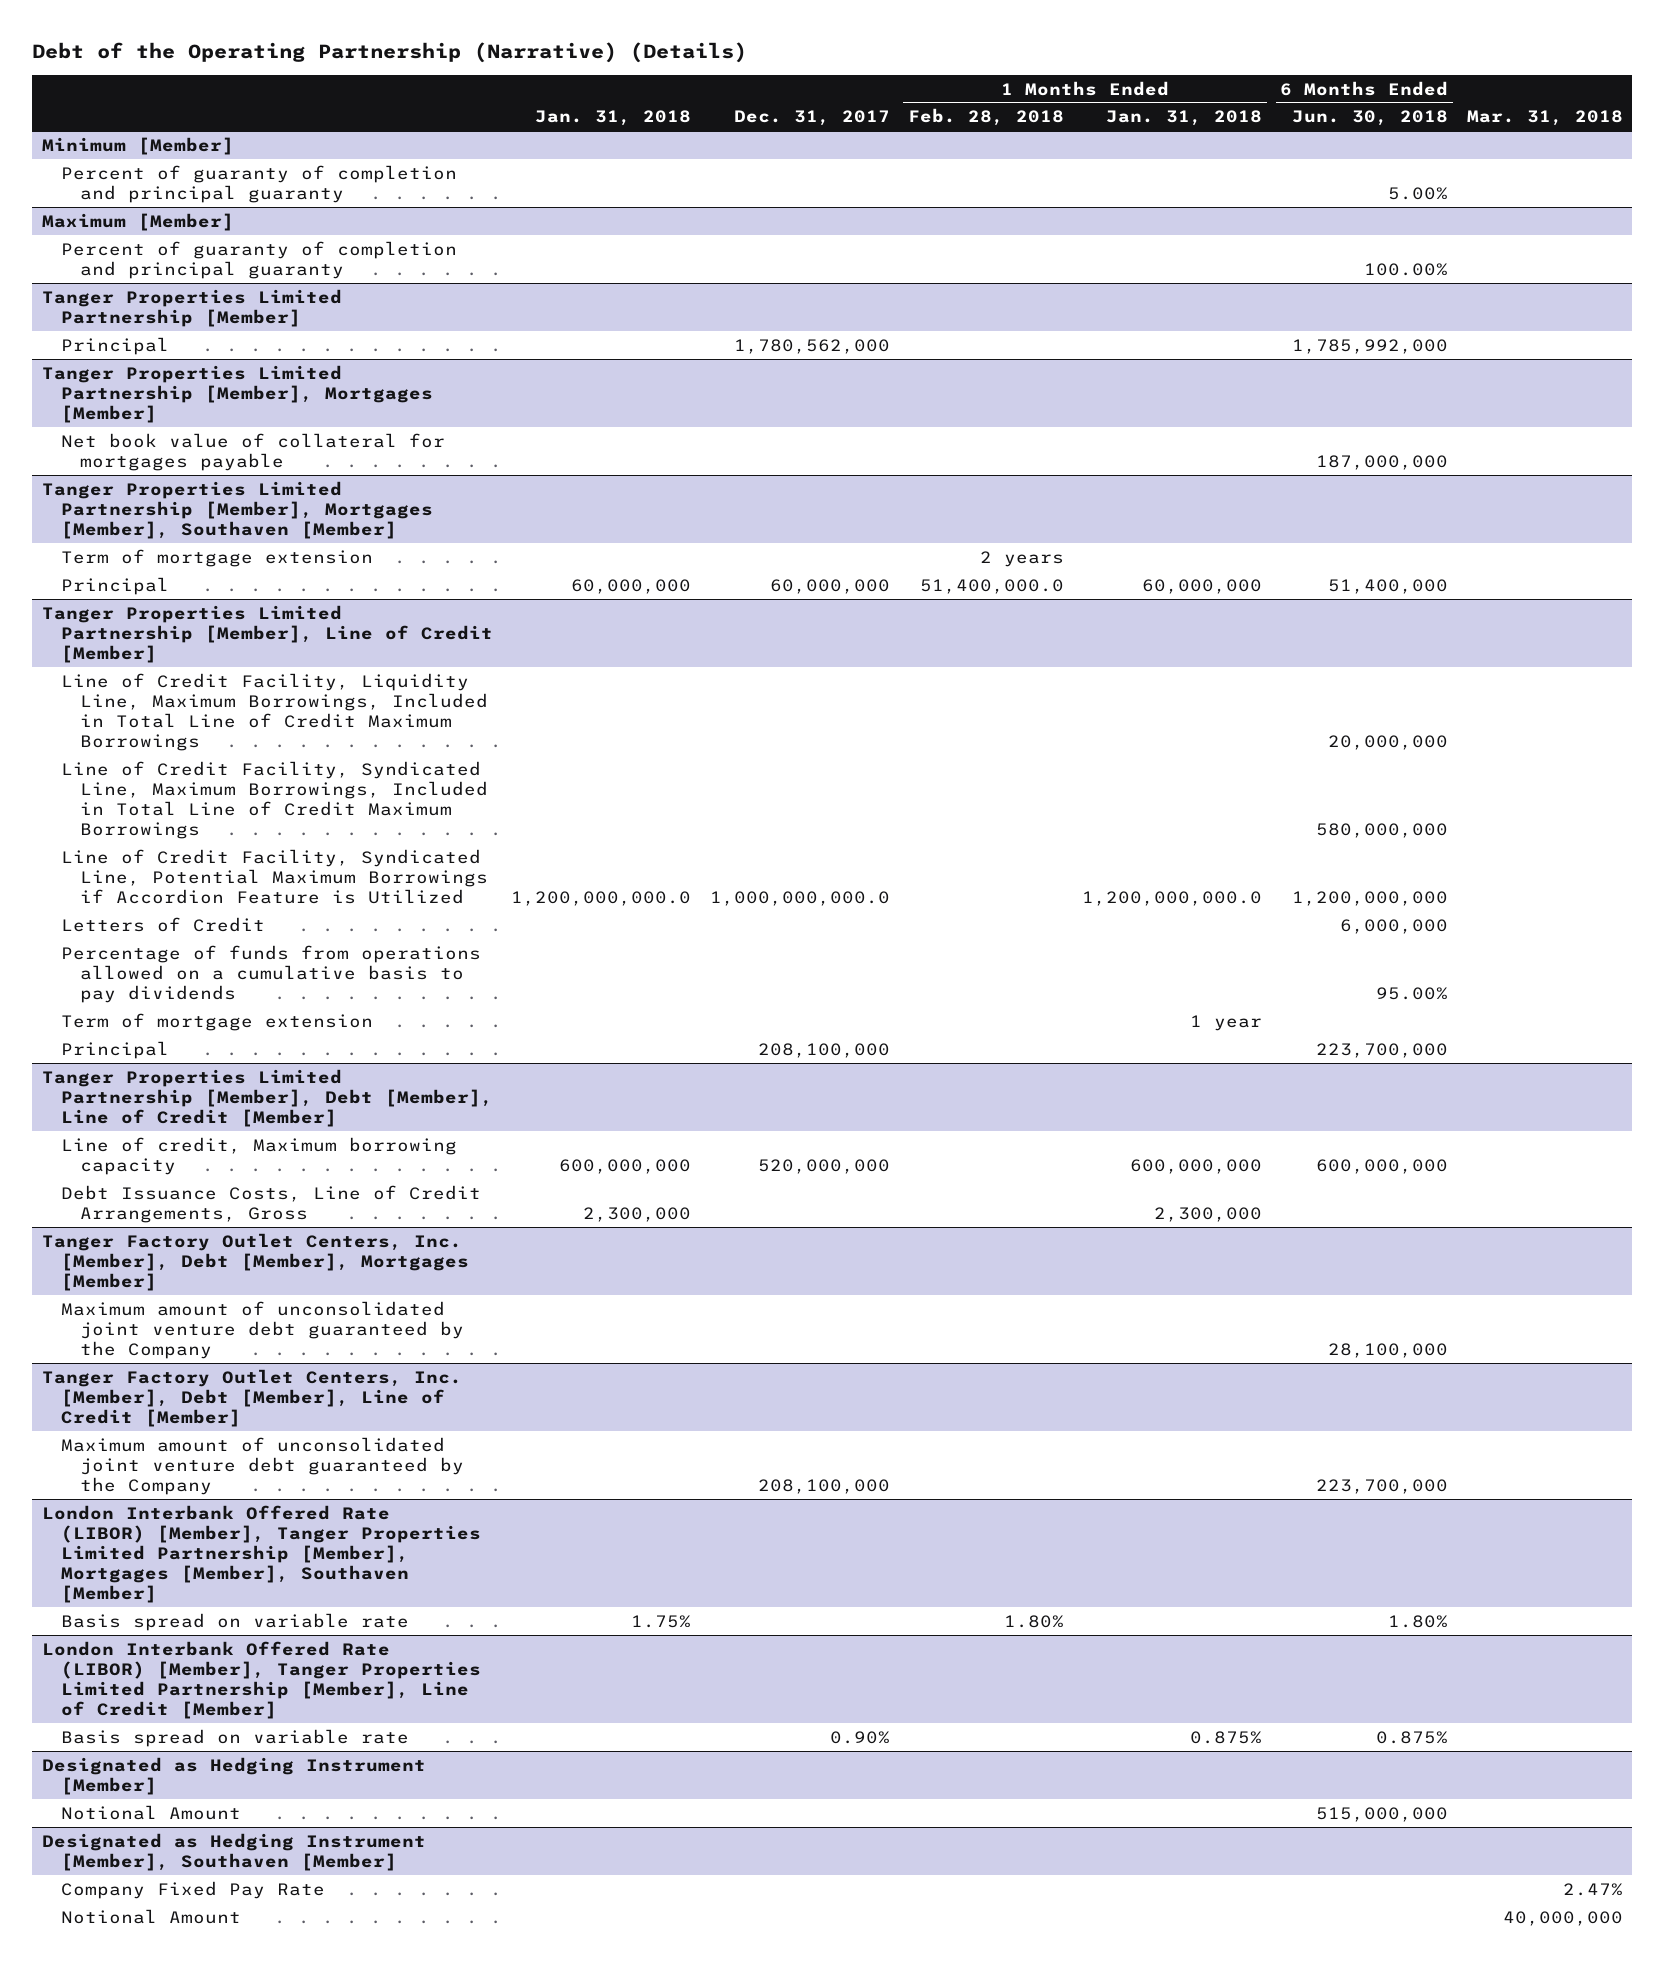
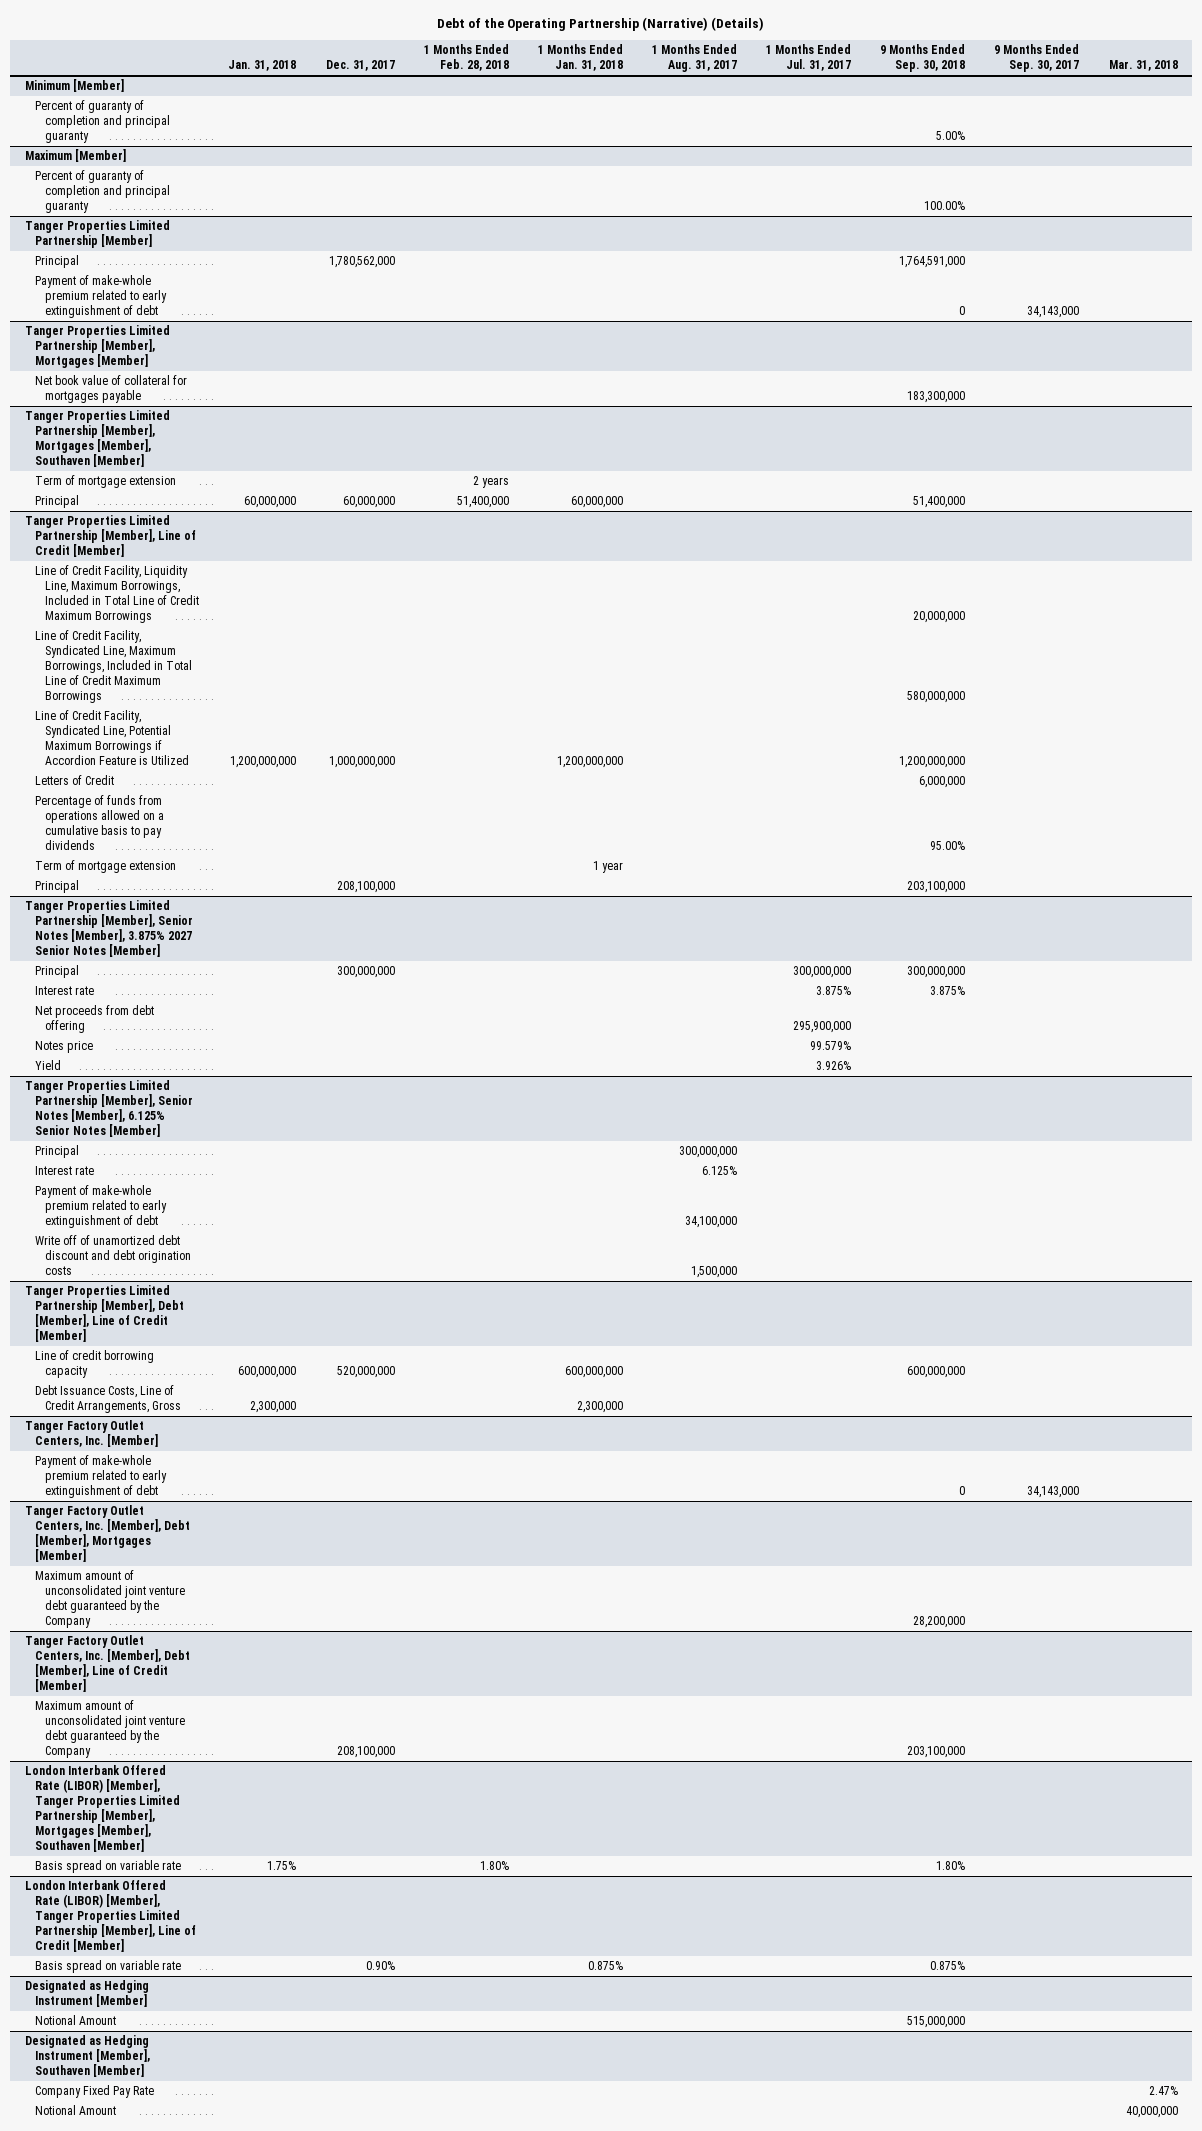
- | Jan. 31, 2018 | Dec. 31, 2017 | 1 Months Ended Feb. 28, 2018 | 1 Months Ended Jan. 31, 2018 | 6 Months Ended Jun. 30, 2018 | Mar. 31, 2018
+ | Jan. 31, 2018 | Dec. 31, 2017 | 1 Months Ended Feb. 28, 2018 | 1 Months Ended Jan. 31, 2018 | 1 Months Ended Aug. 31, 2017 | 1 Months Ended Jul. 31, 2017 | 9 Months Ended Sep. 30, 2018 | 9 Months Ended Sep. 30, 2017 | Mar. 31, 2018
@ Tanger Properties Limited Partnership [Member]
+ Payment of make-whole premium related to early extinguishment of debt | | | | | | | 0 | 34,143,000 |
@ Tanger Properties Limited Partnership [Member], Mortgages [Member], Southaven [Member]
- Principal | 60,000,000 | 60,000,000 | 51,400,000.0 | 60,000,000 | 51,400,000 |
+ Principal | 60,000,000 | 60,000,000 | 51,400,000 | 60,000,000 | | | 51,400,000 | |
@ Tanger Properties Limited Partnership [Member], Line of Credit [Member]
- Line of Credit Facility, Syndicated Line, Potential Maximum Borrowings if Accordion Feature is Utilized | 1,200,000,000.0 | 1,000,000,000.0 | | 1,200,000,000.0 | 1,200,000,000 |
+ Line of Credit Facility, Syndicated Line, Potential Maximum Borrowings if Accordion Feature is Utilized | 1,200,000,000 | 1,000,000,000 | | 1,200,000,000 | | | 1,200,000,000 | |
+ Tanger Properties Limited Partnership [Member], Senior Notes [Member], 3.875% 2027 Senior Notes [Member]
+ Principal | | 300,000,000 | | | | 300,000,000 | 300,000,000 | |
+ Interest rate | | | | | | 3.875% | 3.875% | |
+ Net proceeds from debt offering | | | | | | 295,900,000 | | |
+ Notes price | | | | | | 99.579% | | |
+ Yield | | | | | | 3.926% | | |
+ Tanger Properties Limited Partnership [Member], Senior Notes [Member], 6.125% Senior Notes [Member]
+ Principal | | | | | 300,000,000 | | | |
+ Interest rate | | | | | 6.125% | | | |
+ Payment of make-whole premium related to early extinguishment of debt | | | | | 34,100,000 | | | |
+ Write off of unamortized debt discount and debt origination costs | | | | | 1,500,000 | | | |
@ Tanger Properties Limited Partnership [Member], Debt [Member], Line of Credit [Member]
- Line of credit, Maximum borrowing capacity | 600,000,000 | 520,000,000 | | 600,000,000 | 600,000,000 |
+ Line of credit borrowing capacity | 600,000,000 | 520,000,000 | | 600,000,000 | | | 600,000,000 | |
+ Tanger Factory Outlet Centers, Inc. [Member]
+ Payment of make-whole premium related to early extinguishment of debt | | | | | | | 0 | 34,143,000 |

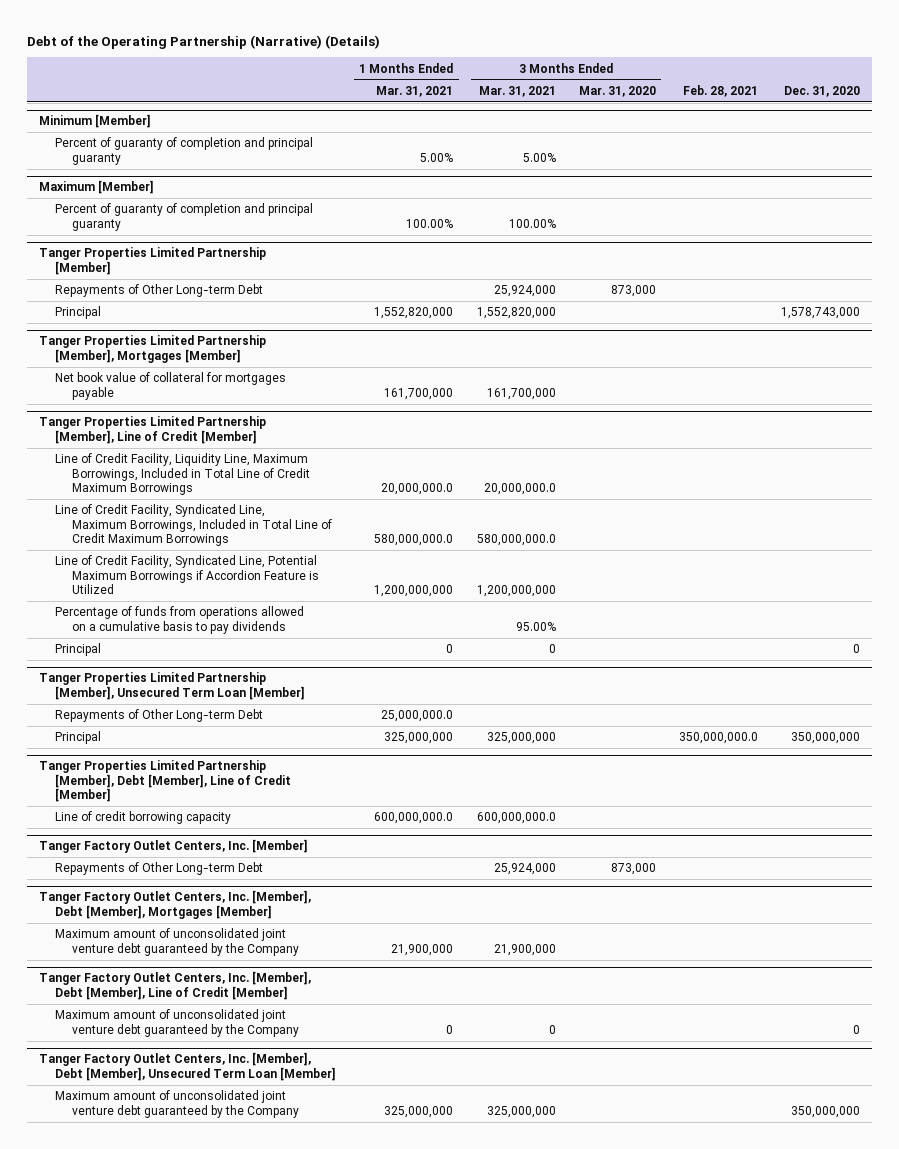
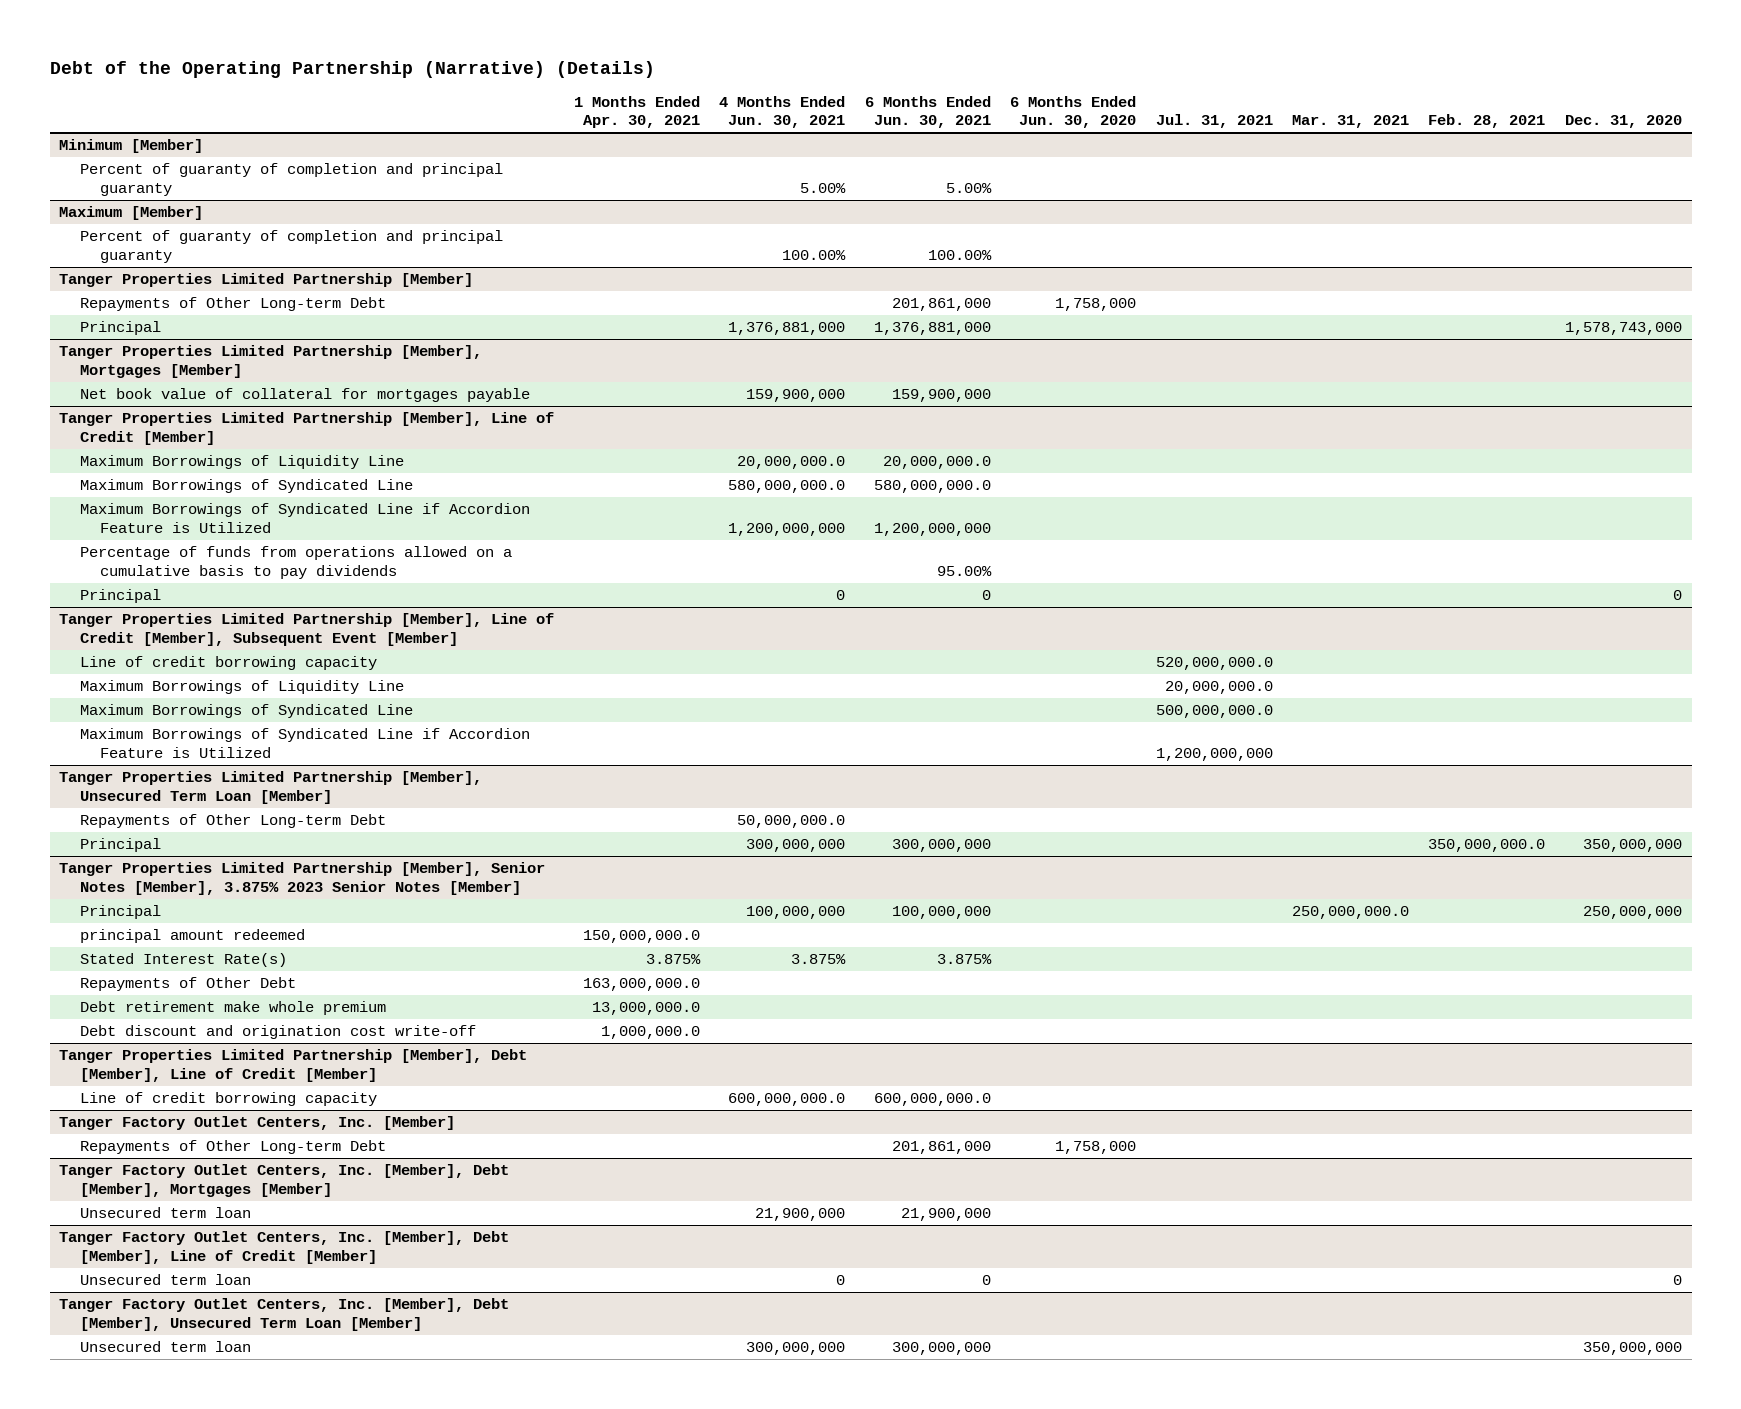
- | 1 Months Ended Mar. 31, 2021 | 3 Months Ended Mar. 31, 2021 | 3 Months Ended Mar. 31, 2020 | Feb. 28, 2021 | Dec. 31, 2020
+ | 1 Months Ended Apr. 30, 2021 | 4 Months Ended Jun. 30, 2021 | 6 Months Ended Jun. 30, 2021 | 6 Months Ended Jun. 30, 2020 | Jul. 31, 2021 | Mar. 31, 2021 | Feb. 28, 2021 | Dec. 31, 2020
@ Tanger Properties Limited Partnership [Member], Line of Credit [Member]
- Line of Credit Facility, Liquidity Line, Maximum Borrowings, Included in Total Line of Credit Maximum Borrowings | 20,000,000.0 | 20,000,000.0 | | |
- Line of Credit Facility, Syndicated Line, Maximum Borrowings, Included in Total Line of Credit Maximum Borrowings | 580,000,000.0 | 580,000,000.0 | | |
- Line of Credit Facility, Syndicated Line, Potential Maximum Borrowings if Accordion Feature is Utilized | 1,200,000,000 | 1,200,000,000 | | |
+ Maximum Borrowings of Liquidity Line | | 20,000,000.0 | 20,000,000.0 | | | | |
+ Maximum Borrowings of Syndicated Line | | 580,000,000.0 | 580,000,000.0 | | | | |
+ Maximum Borrowings of Syndicated Line if Accordion Feature is Utilized | | 1,200,000,000 | 1,200,000,000 | | | | |
+ Tanger Properties Limited Partnership [Member], Line of Credit [Member], Subsequent Event [Member]
+ Line of credit borrowing capacity | | | | | 520,000,000.0 | | |
+ Maximum Borrowings of Liquidity Line | | | | | 20,000,000.0 | | |
+ Maximum Borrowings of Syndicated Line | | | | | 500,000,000.0 | | |
+ Maximum Borrowings of Syndicated Line if Accordion Feature is Utilized | | | | | 1,200,000,000 | | |
+ Tanger Properties Limited Partnership [Member], Senior Notes [Member], 3.875% 2023 Senior Notes [Member]
+ Principal | | 100,000,000 | 100,000,000 | | | 250,000,000.0 | | 250,000,000
+ principal amount redeemed | 150,000,000.0 | | | | | | |
+ Stated Interest Rate(s) | 3.875% | 3.875% | 3.875% | | | | |
+ Repayments of Other Debt | 163,000,000.0 | | | | | | |
+ Debt retirement make whole premium | 13,000,000.0 | | | | | | |
+ Debt discount and origination cost write-off | 1,000,000.0 | | | | | | |
@ Tanger Factory Outlet Centers, Inc. [Member], Debt [Member], Mortgages [Member]
- Maximum amount of unconsolidated joint venture debt guaranteed by the Company | 21,900,000 | 21,900,000 | | |
+ Unsecured term loan | | 21,900,000 | 21,900,000 | | | | |
@ Tanger Factory Outlet Centers, Inc. [Member], Debt [Member], Line of Credit [Member]
- Maximum amount of unconsolidated joint venture debt guaranteed by the Company | 0 | 0 | | | 0
+ Unsecured term loan | | 0 | 0 | | | | | 0
@ Tanger Factory Outlet Centers, Inc. [Member], Debt [Member], Unsecured Term Loan [Member]
- Maximum amount of unconsolidated joint venture debt guaranteed by the Company | 325,000,000 | 325,000,000 | | | 350,000,000
+ Unsecured term loan | | 300,000,000 | 300,000,000 | | | | | 350,000,000

